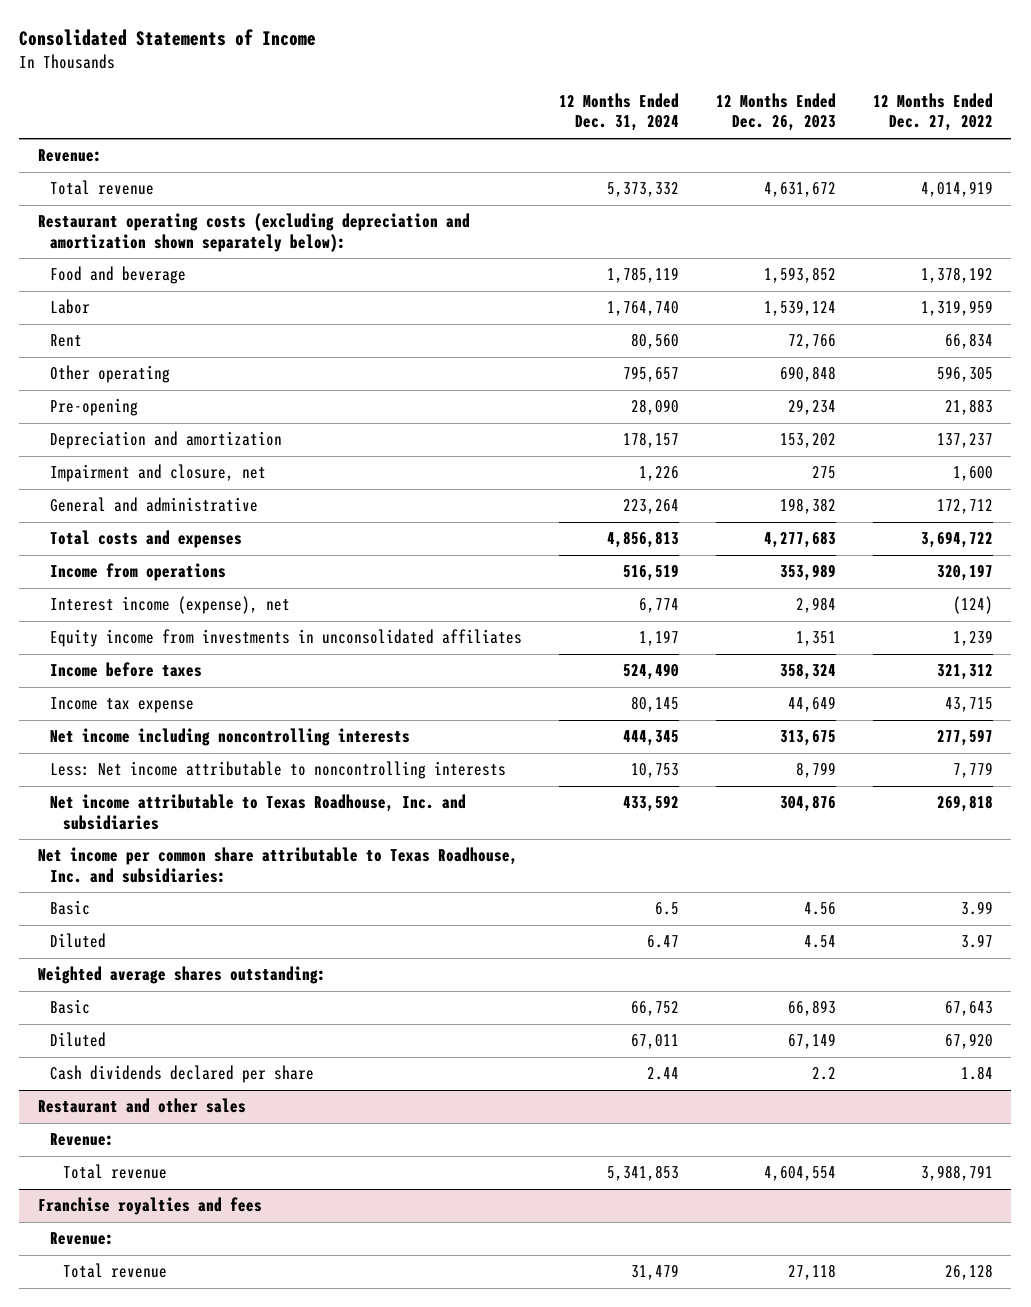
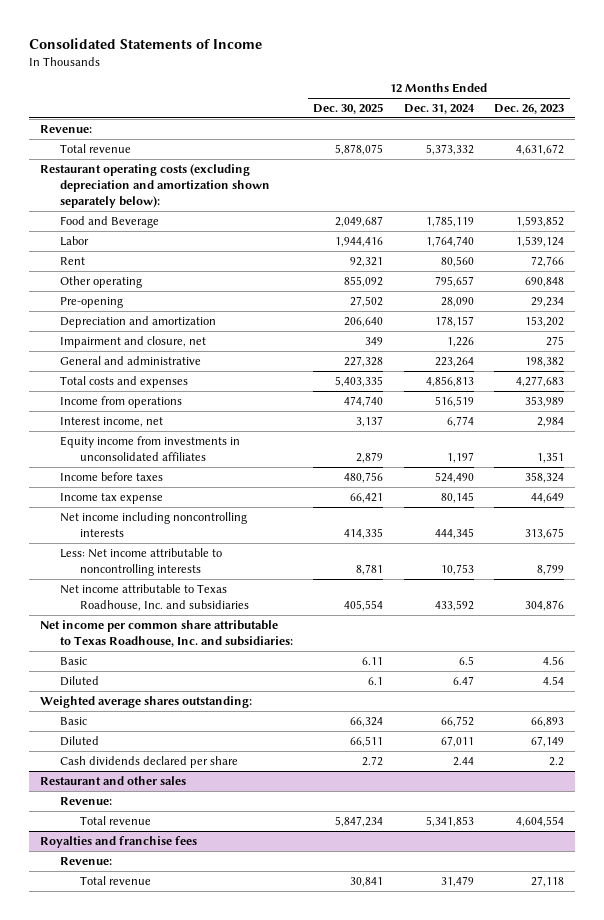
- | 12 Months Ended Dec. 31, 2024 | 12 Months Ended Dec. 26, 2023 | 12 Months Ended Dec. 27, 2022
+ | 12 Months Ended Dec. 30, 2025 | 12 Months Ended Dec. 31, 2024 | 12 Months Ended Dec. 26, 2023
- Food and beverage | 1,785,119 | 1,593,852 | 1,378,192
+ Food and Beverage | 2,049,687 | 1,785,119 | 1,593,852
- Interest income (expense), net | 6,774 | 2,984 | (124)
+ Interest income, net | 3,137 | 6,774 | 2,984
- Franchise royalties and fees
+ Royalties and franchise fees

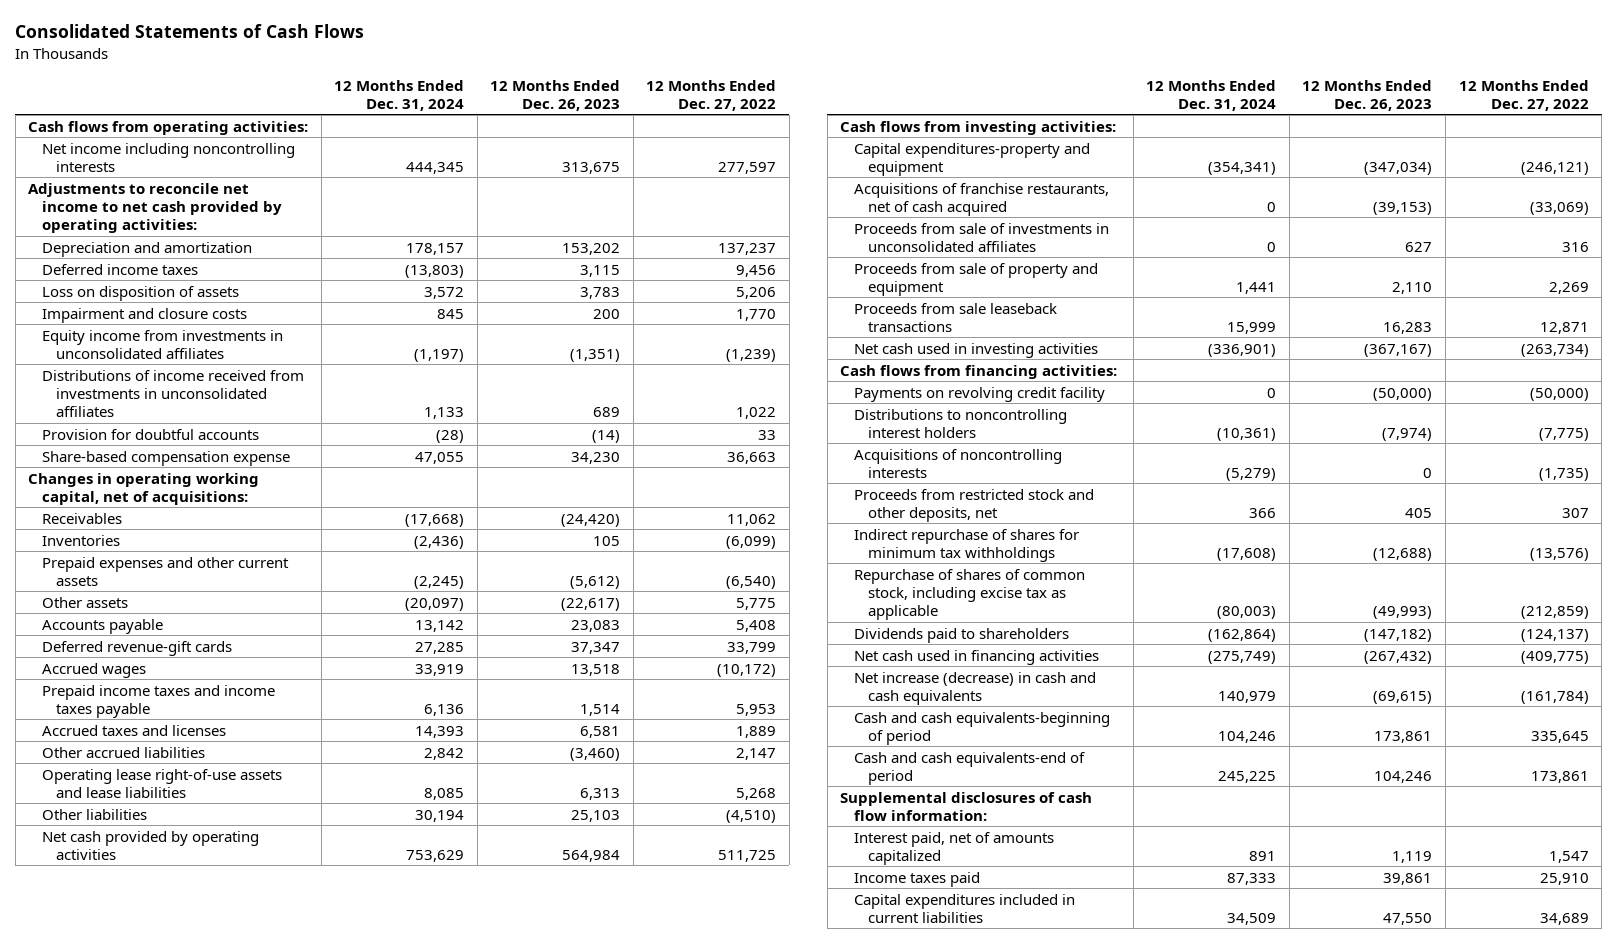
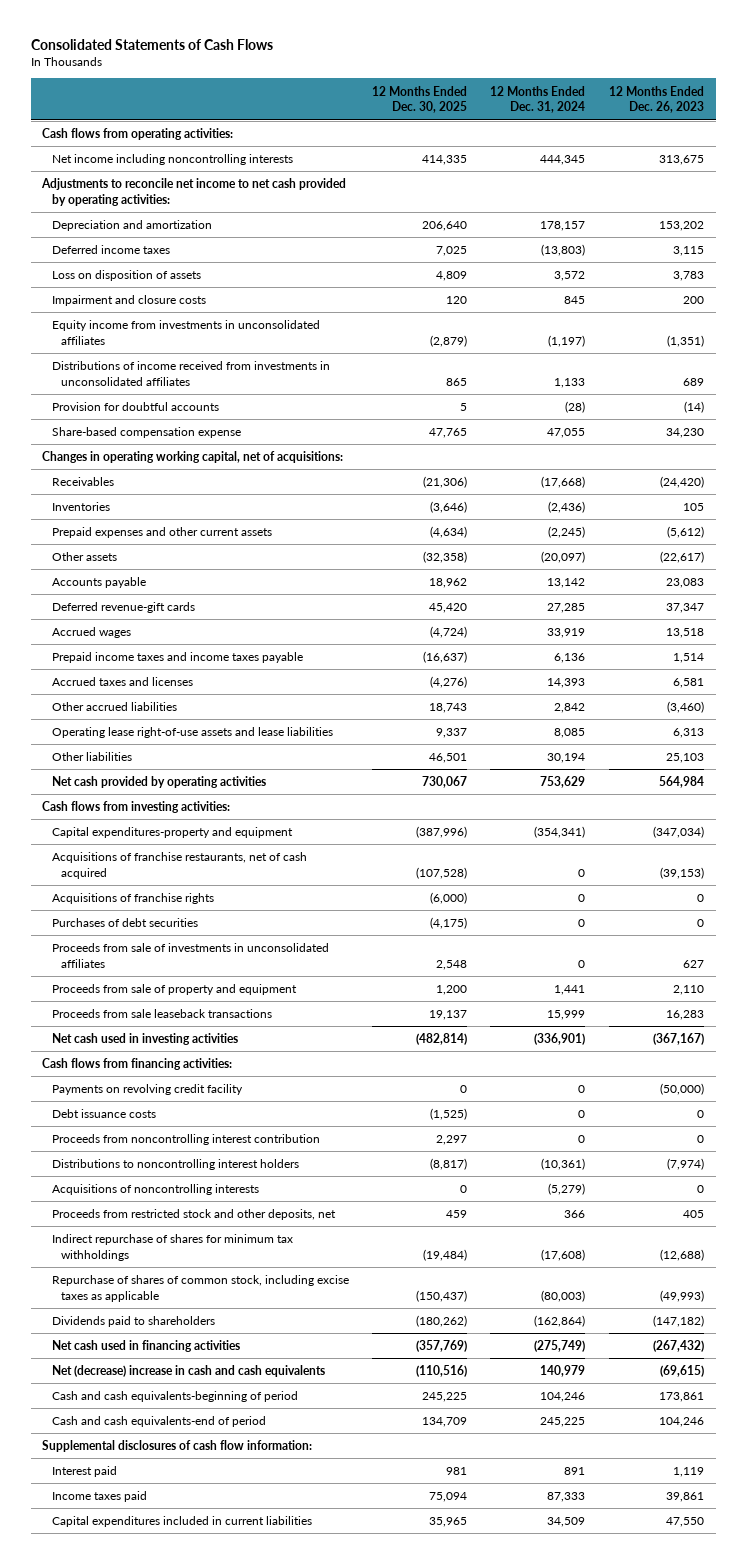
- | 12 Months Ended Dec. 31, 2024 | 12 Months Ended Dec. 26, 2023 | 12 Months Ended Dec. 27, 2022
+ | 12 Months Ended Dec. 30, 2025 | 12 Months Ended Dec. 31, 2024 | 12 Months Ended Dec. 26, 2023
+ Acquisitions of franchise rights | (6,000) | 0 | 0
+ Purchases of debt securities | (4,175) | 0 | 0
+ Debt issuance costs | (1,525) | 0 | 0
+ Proceeds from noncontrolling interest contribution | 2,297 | 0 | 0
- Repurchase of shares of common stock, including excise tax as applicable | (80,003) | (49,993) | (212,859)
+ Repurchase of shares of common stock, including excise taxes as applicable | (150,437) | (80,003) | (49,993)
- Net increase (decrease) in cash and cash equivalents | 140,979 | (69,615) | (161,784)
+ Net (decrease) increase in cash and cash equivalents | (110,516) | 140,979 | (69,615)
- Interest paid, net of amounts capitalized | 891 | 1,119 | 1,547
+ Interest paid | 981 | 891 | 1,119

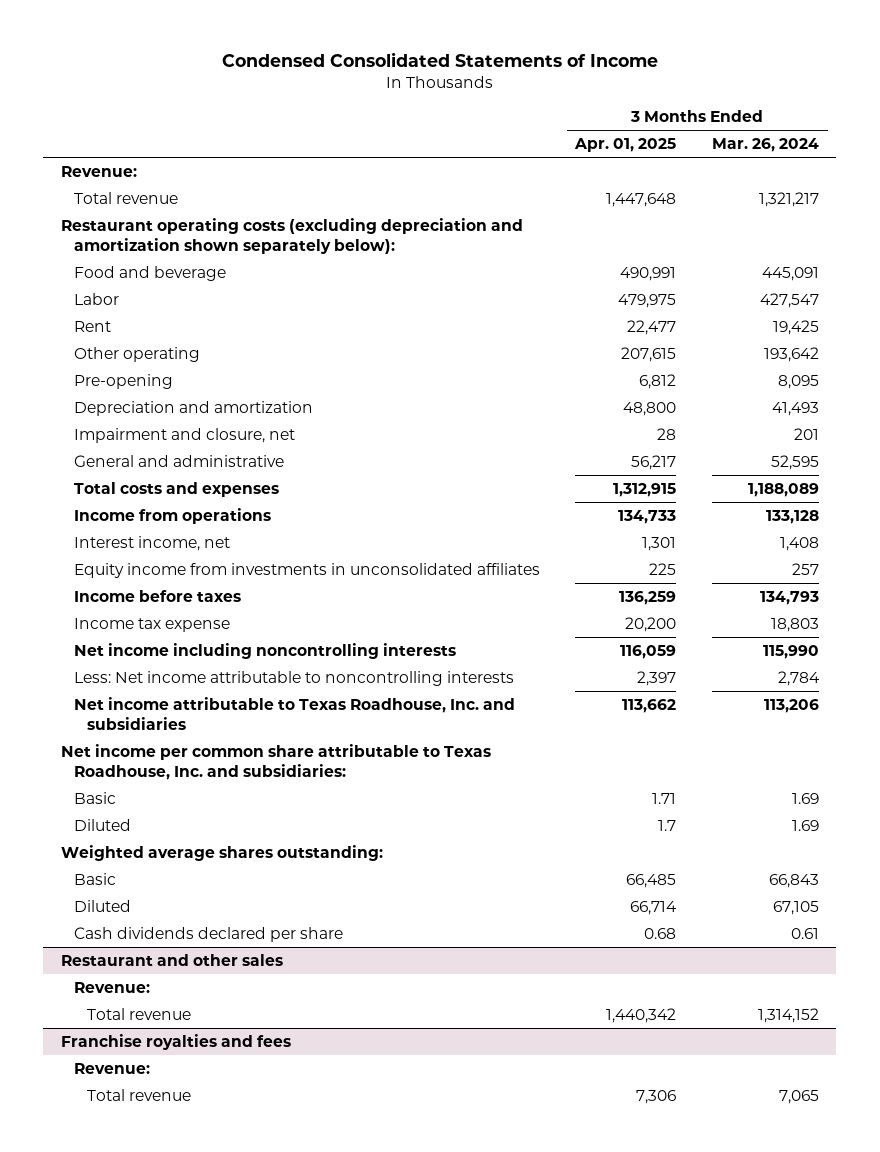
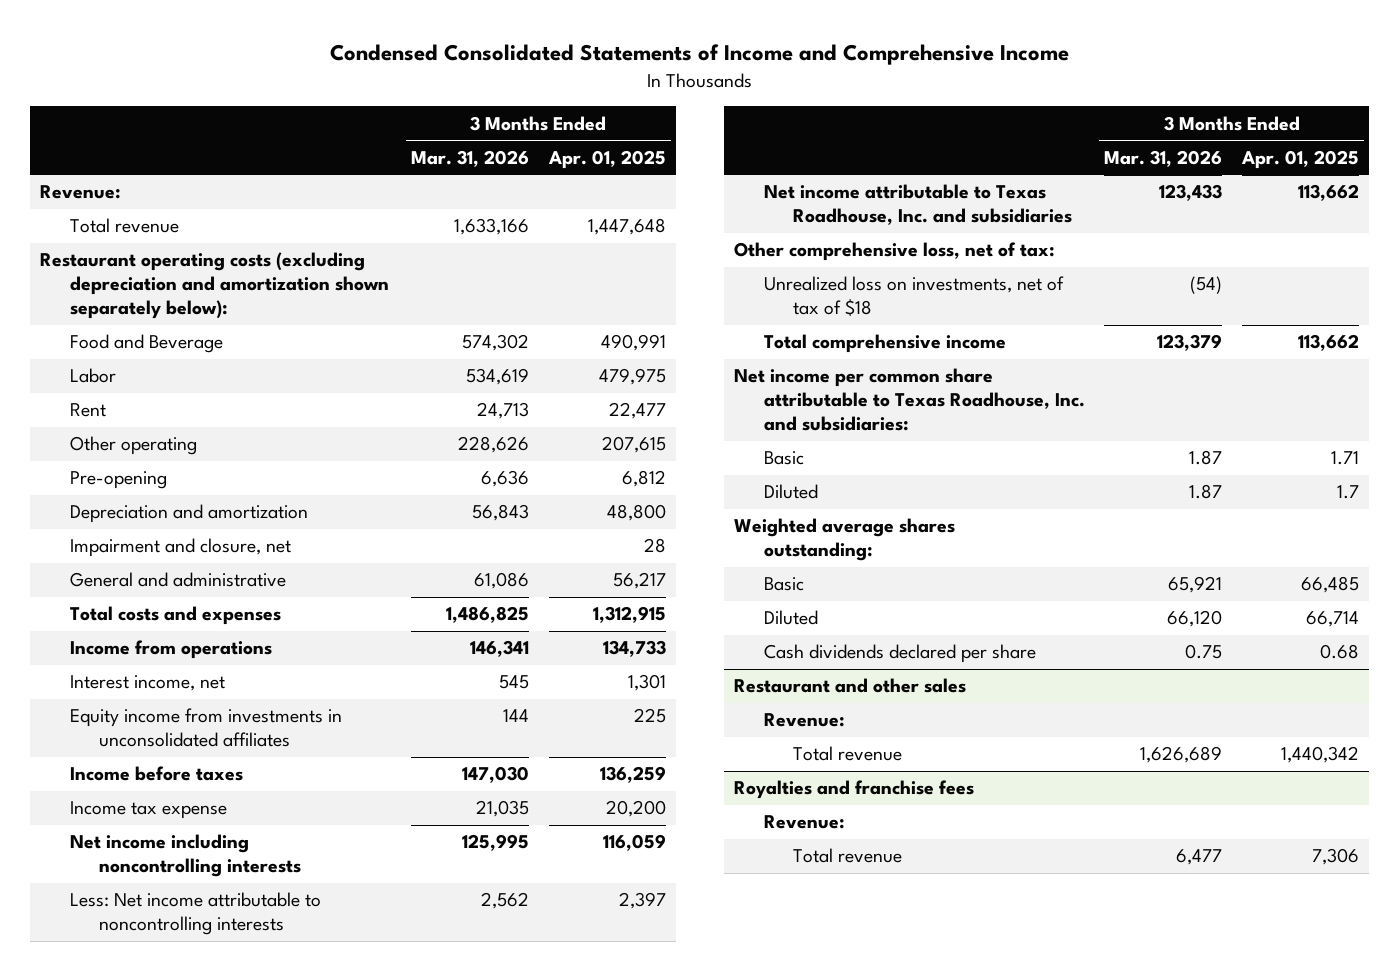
- Condensed Consolidated Statements of Income
+ Condensed Consolidated Statements of Income and Comprehensive Income
- | 3 Months Ended Apr. 01, 2025 | 3 Months Ended Mar. 26, 2024
+ | 3 Months Ended Mar. 31, 2026 | 3 Months Ended Apr. 01, 2025
- Food and beverage | 490,991 | 445,091
+ Food and Beverage | 574,302 | 490,991
+ Other comprehensive loss, net of tax:
+ Unrealized loss on investments, net of tax of $18 | (54) |
+ Total comprehensive income | 123,379 | 113,662
- Franchise royalties and fees
+ Royalties and franchise fees

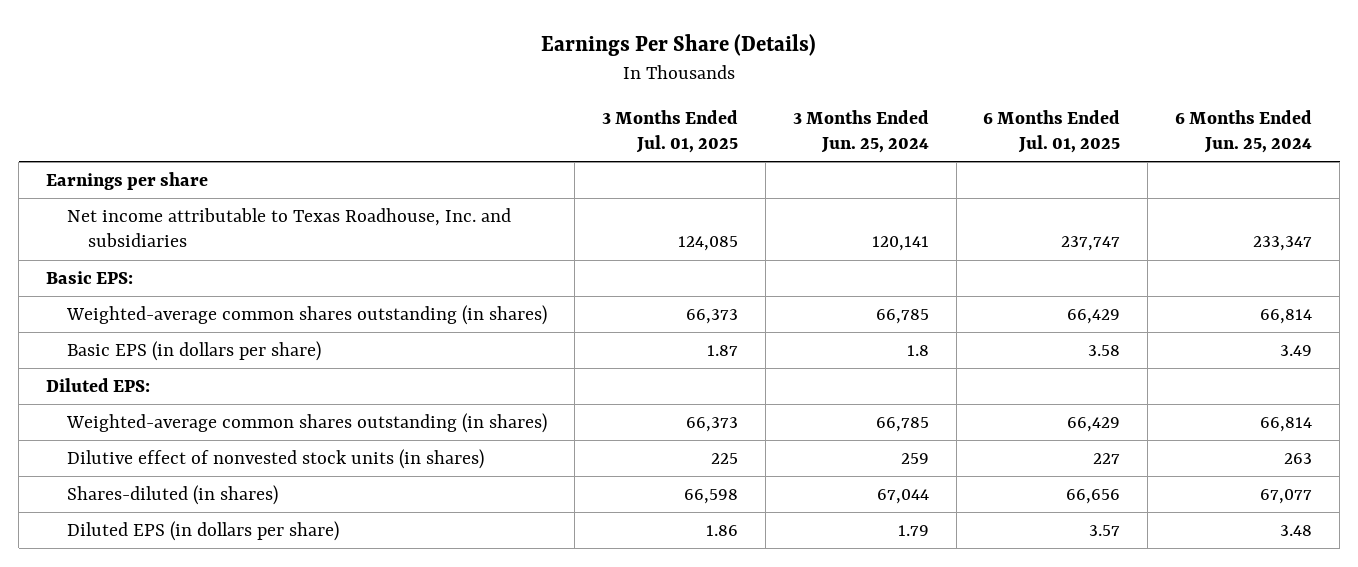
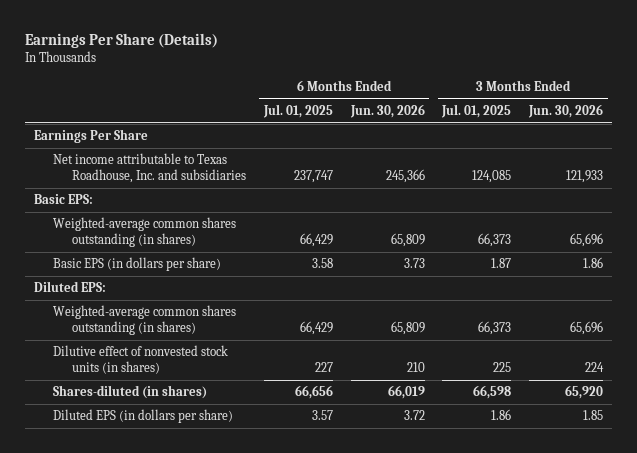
- | 3 Months Ended Jul. 01, 2025 | 3 Months Ended Jun. 25, 2024 | 6 Months Ended Jul. 01, 2025 | 6 Months Ended Jun. 25, 2024
+ | 6 Months Ended Jul. 01, 2025 | 6 Months Ended Jun. 30, 2026 | 3 Months Ended Jul. 01, 2025 | 3 Months Ended Jun. 30, 2026
- Earnings per share
+ Earnings Per Share

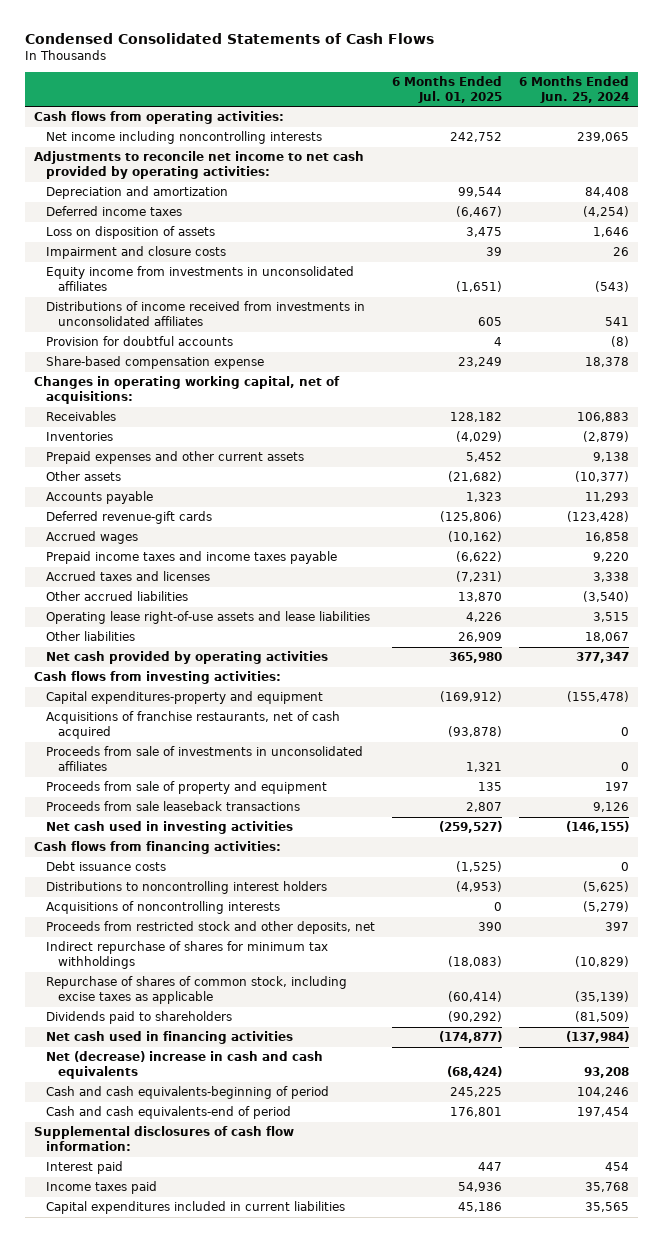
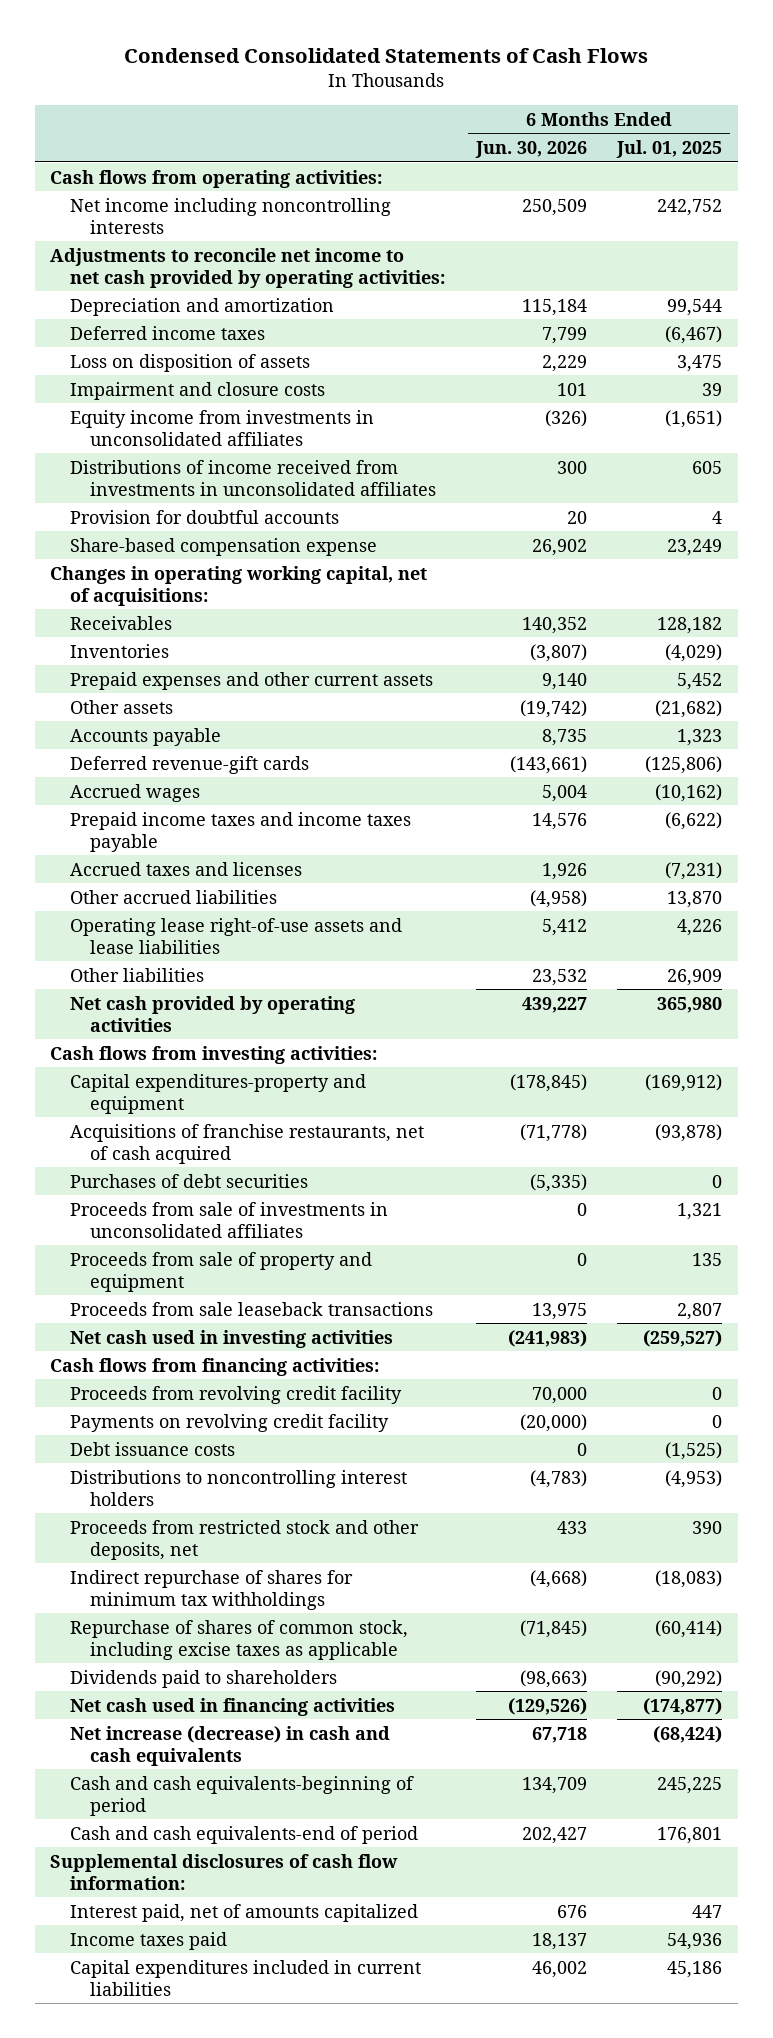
- | 6 Months Ended Jul. 01, 2025 | 6 Months Ended Jun. 25, 2024
+ | 6 Months Ended Jun. 30, 2026 | 6 Months Ended Jul. 01, 2025
+ Purchases of debt securities | (5,335) | 0
+ Proceeds from revolving credit facility | 70,000 | 0
+ Payments on revolving credit facility | (20,000) | 0
- Acquisitions of noncontrolling interests | 0 | (5,279)
- Net (decrease) increase in cash and cash equivalents | (68,424) | 93,208
+ Net increase (decrease) in cash and cash equivalents | 67,718 | (68,424)
- Interest paid | 447 | 454
+ Interest paid, net of amounts capitalized | 676 | 447

